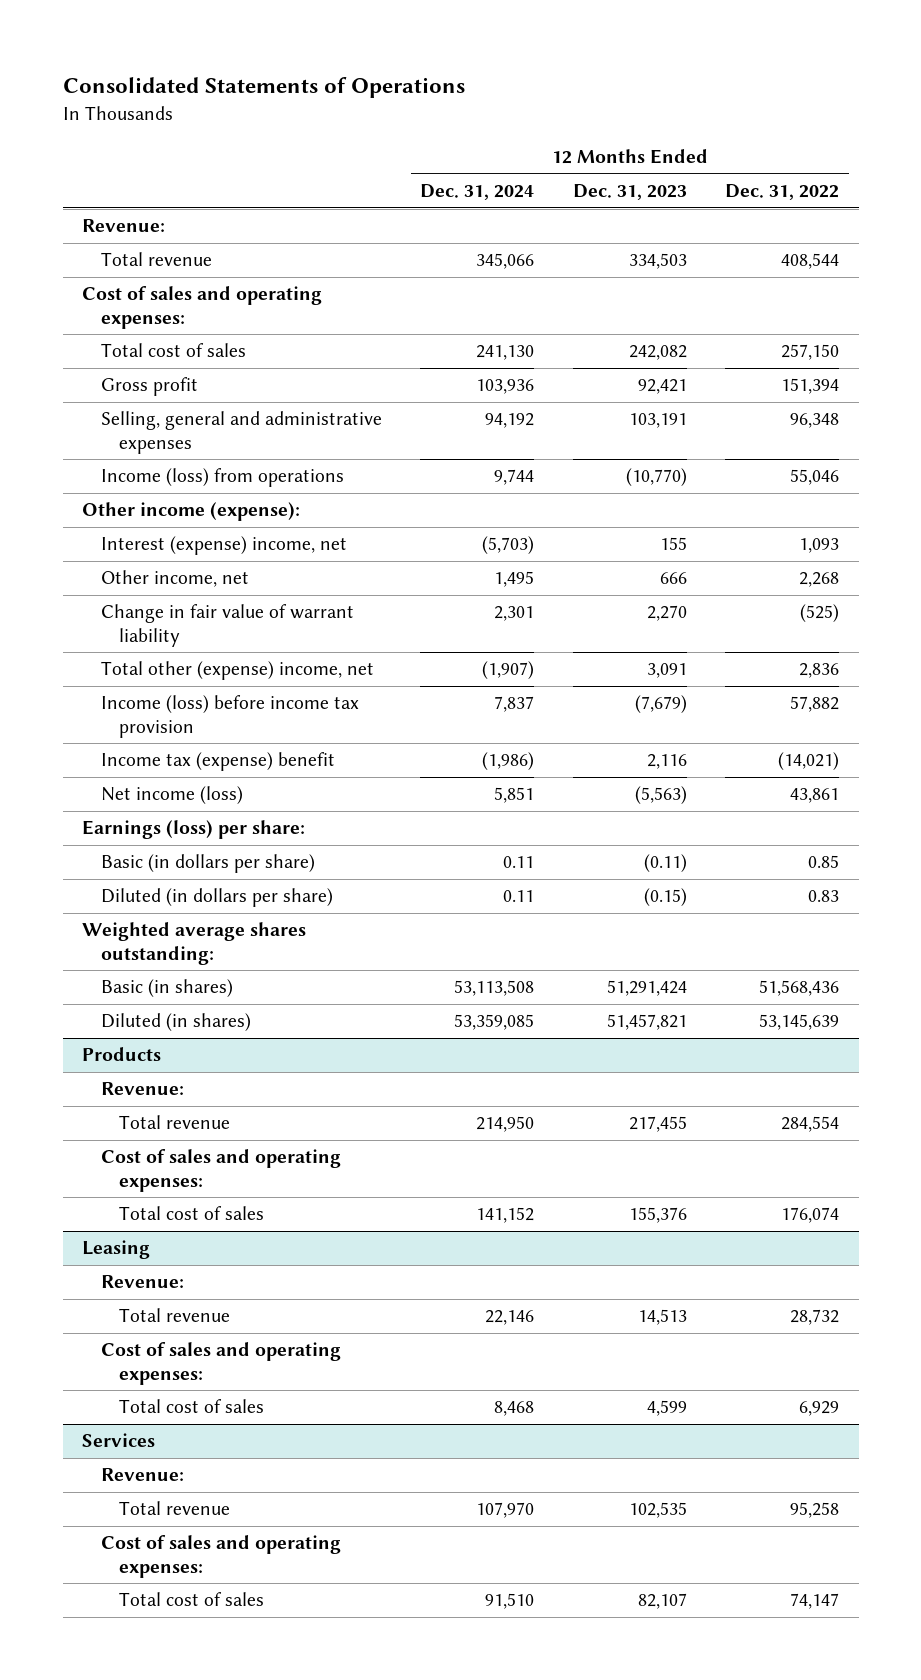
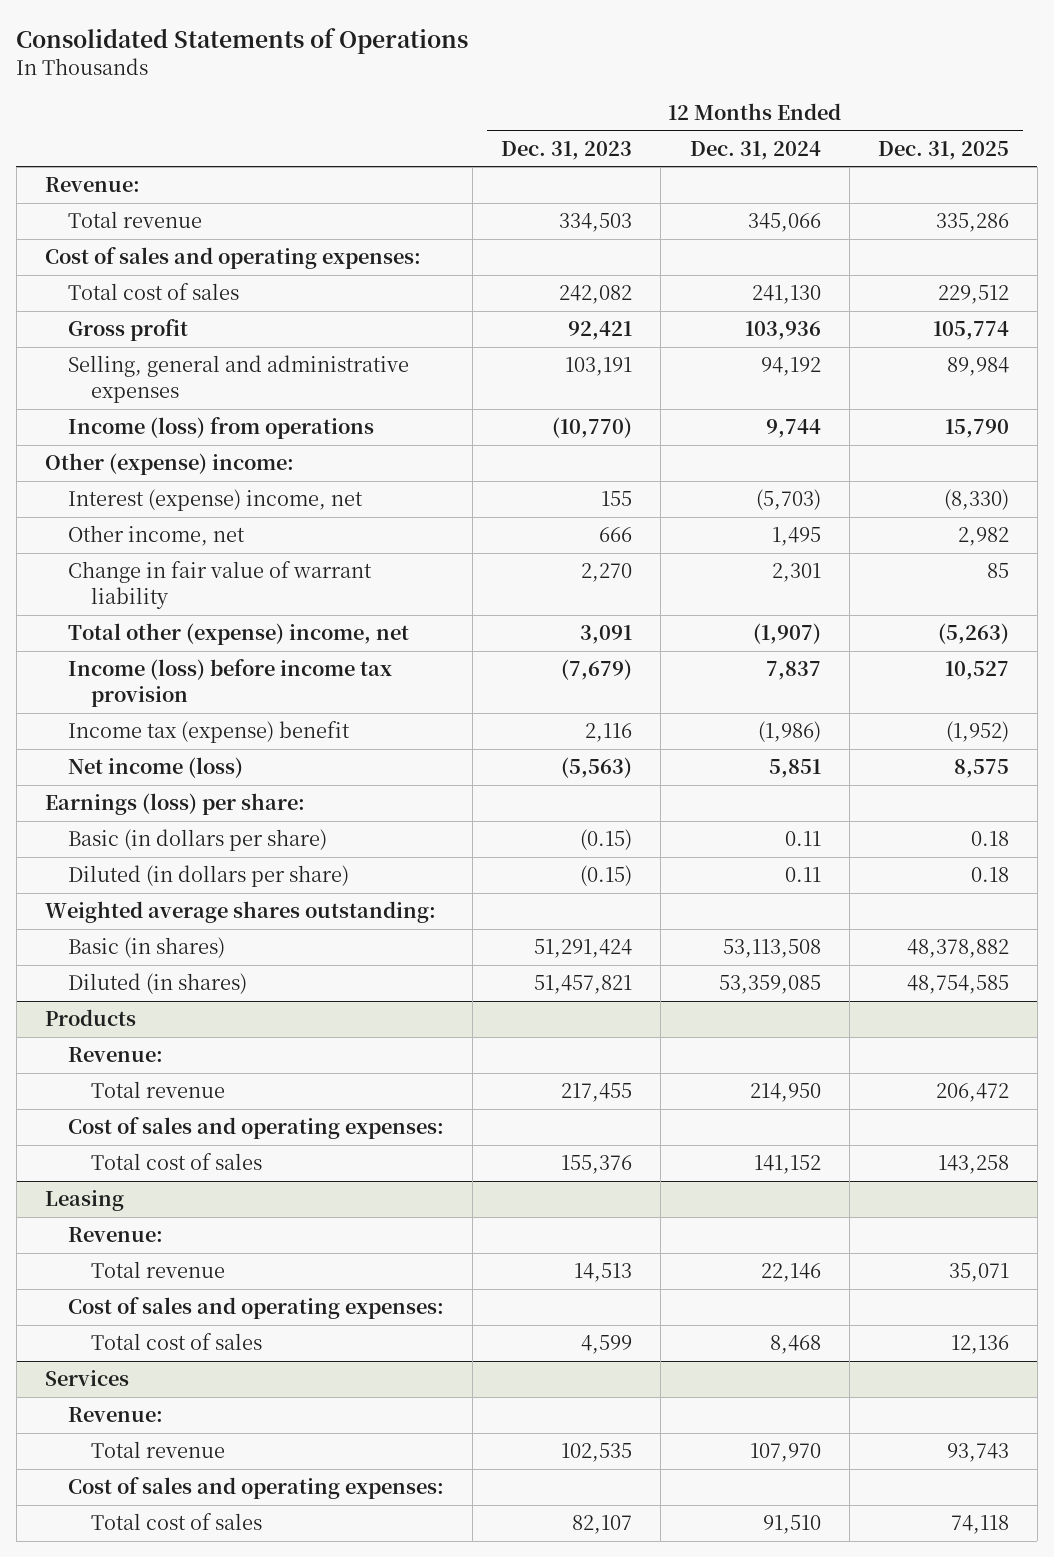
- | 12 Months Ended Dec. 31, 2024 | 12 Months Ended Dec. 31, 2023 | 12 Months Ended Dec. 31, 2022
+ | 12 Months Ended Dec. 31, 2023 | 12 Months Ended Dec. 31, 2024 | 12 Months Ended Dec. 31, 2025
- Other income (expense):
+ Other (expense) income:
- Basic (in dollars per share) | 0.11 | (0.11) | 0.85
+ Basic (in dollars per share) | (0.15) | 0.11 | 0.18

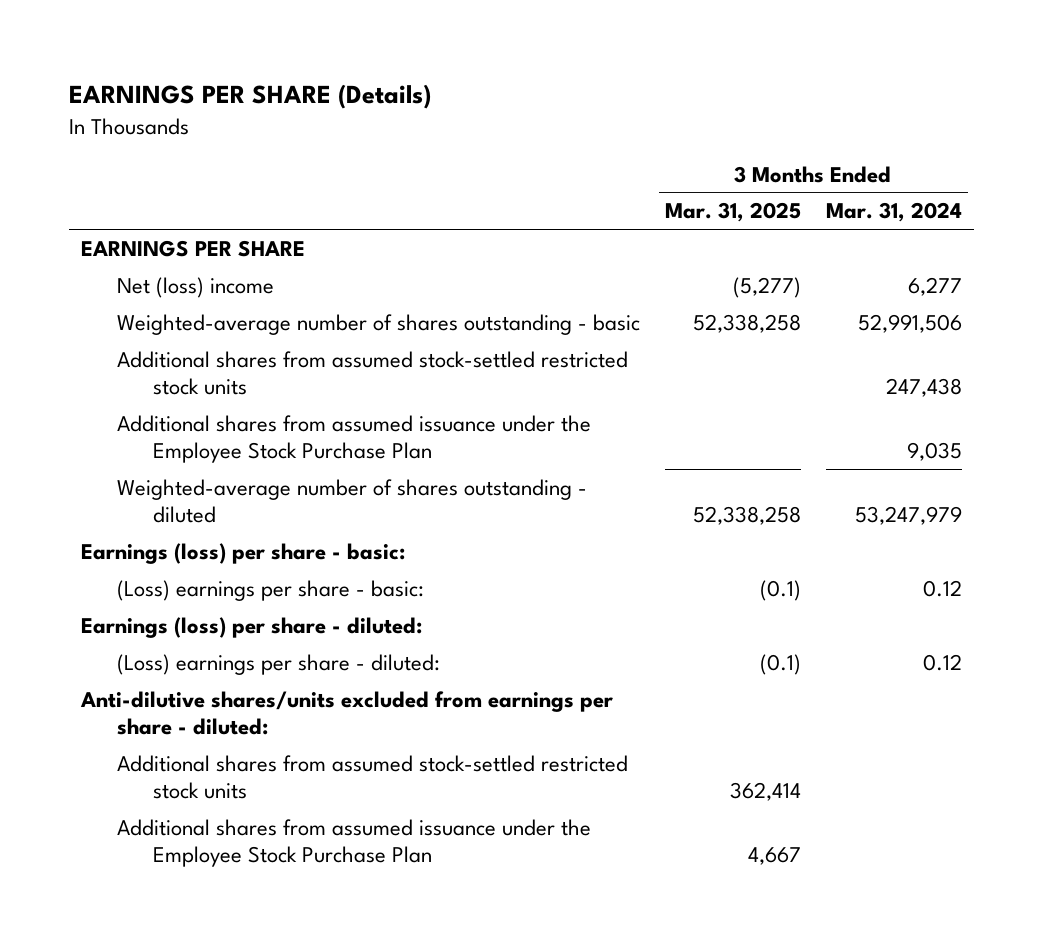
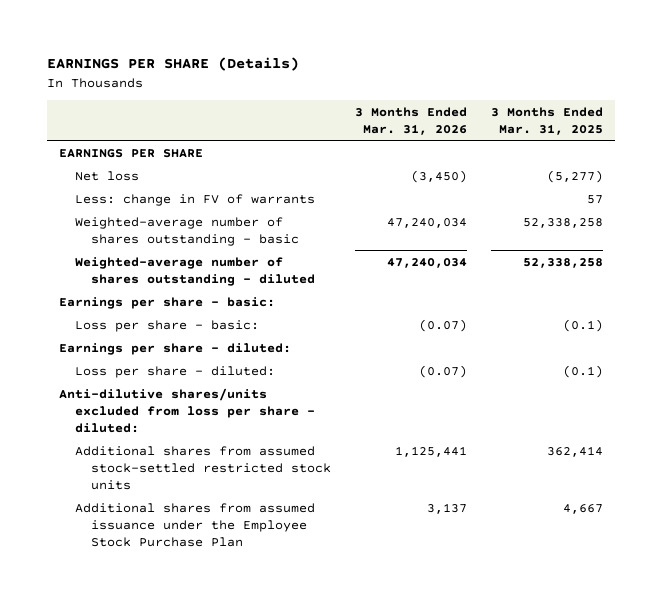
- | 3 Months Ended Mar. 31, 2025 | 3 Months Ended Mar. 31, 2024
+ | 3 Months Ended Mar. 31, 2026 | 3 Months Ended Mar. 31, 2025
- Net (loss) income | (5,277) | 6,277
+ Net loss | (3,450) | (5,277)
+ Less: change in FV of warrants | | 57
- Additional shares from assumed stock-settled restricted stock units | | 247,438
- Additional shares from assumed issuance under the Employee Stock Purchase Plan | | 9,035
- Earnings (loss) per share - basic:
- (Loss) earnings per share - basic: | (0.1) | 0.12
- Earnings (loss) per share - diluted:
- (Loss) earnings per share - diluted: | (0.1) | 0.12
- Anti-dilutive shares/units excluded from earnings per share - diluted:
+ Earnings per share - basic:
+ Loss per share - basic: | (0.07) | (0.1)
+ Earnings per share - diluted:
+ Loss per share - diluted: | (0.07) | (0.1)
+ Anti-dilutive shares/units excluded from loss per share - diluted:

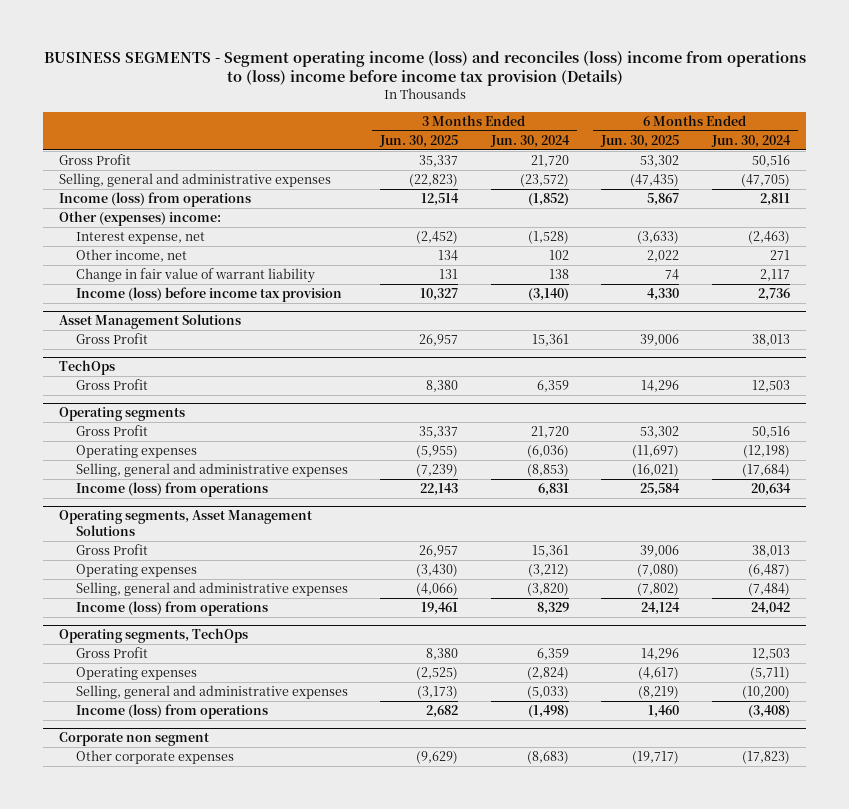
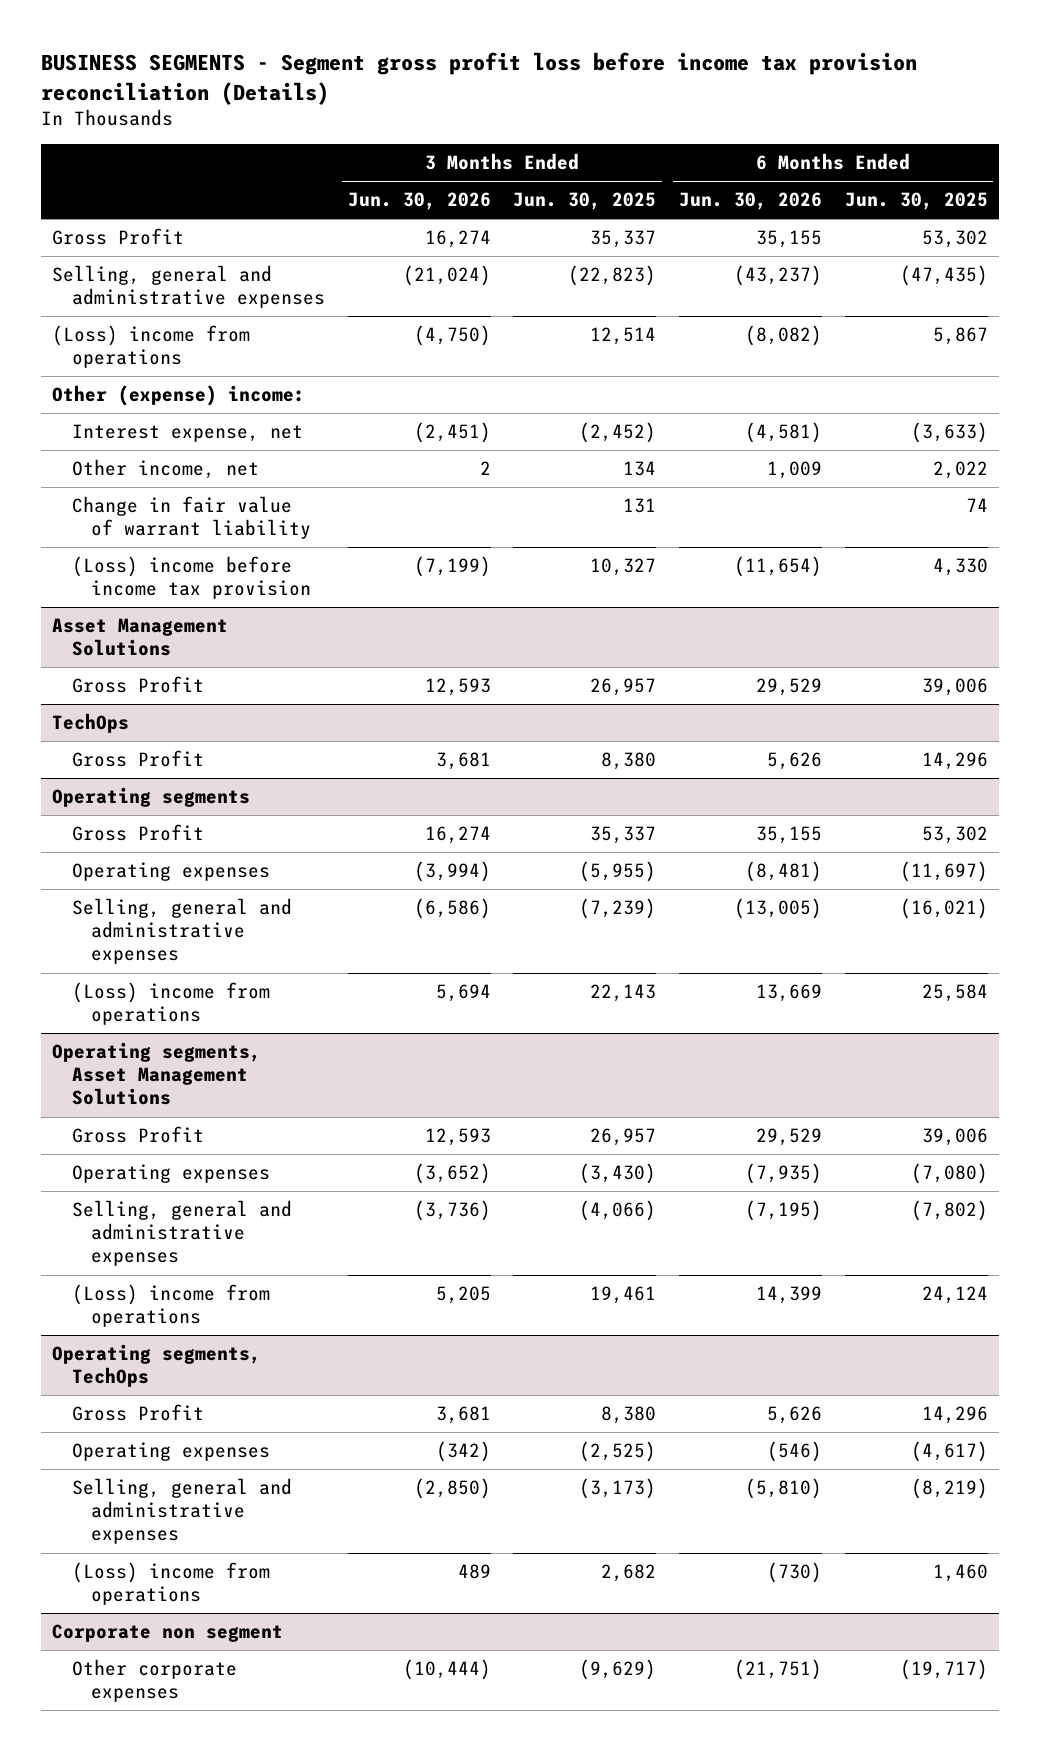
- BUSINESS SEGMENTS - Segment operating income (loss) and reconciles (loss) income from operations to (loss) income before income tax provision (Details)
+ BUSINESS SEGMENTS - Segment gross profit loss before income tax provision reconciliation (Details)
- | 3 Months Ended Jun. 30, 2025 | 3 Months Ended Jun. 30, 2024 | 6 Months Ended Jun. 30, 2025 | 6 Months Ended Jun. 30, 2024
+ | 3 Months Ended Jun. 30, 2026 | 3 Months Ended Jun. 30, 2025 | 6 Months Ended Jun. 30, 2026 | 6 Months Ended Jun. 30, 2025
- Income (loss) from operations | 12,514 | (1,852) | 5,867 | 2,811
- Other (expenses) income:
+ (Loss) income from operations | (4,750) | 12,514 | (8,082) | 5,867
+ Other (expense) income:
- Income (loss) before income tax provision | 10,327 | (3,140) | 4,330 | 2,736
+ (Loss) income before income tax provision | (7,199) | 10,327 | (11,654) | 4,330
@ Operating segments
- Income (loss) from operations | 22,143 | 6,831 | 25,584 | 20,634
+ (Loss) income from operations | 5,694 | 22,143 | 13,669 | 25,584
@ Operating segments, Asset Management Solutions
- Income (loss) from operations | 19,461 | 8,329 | 24,124 | 24,042
+ (Loss) income from operations | 5,205 | 19,461 | 14,399 | 24,124
@ Operating segments, TechOps
- Income (loss) from operations | 2,682 | (1,498) | 1,460 | (3,408)
+ (Loss) income from operations | 489 | 2,682 | (730) | 1,460

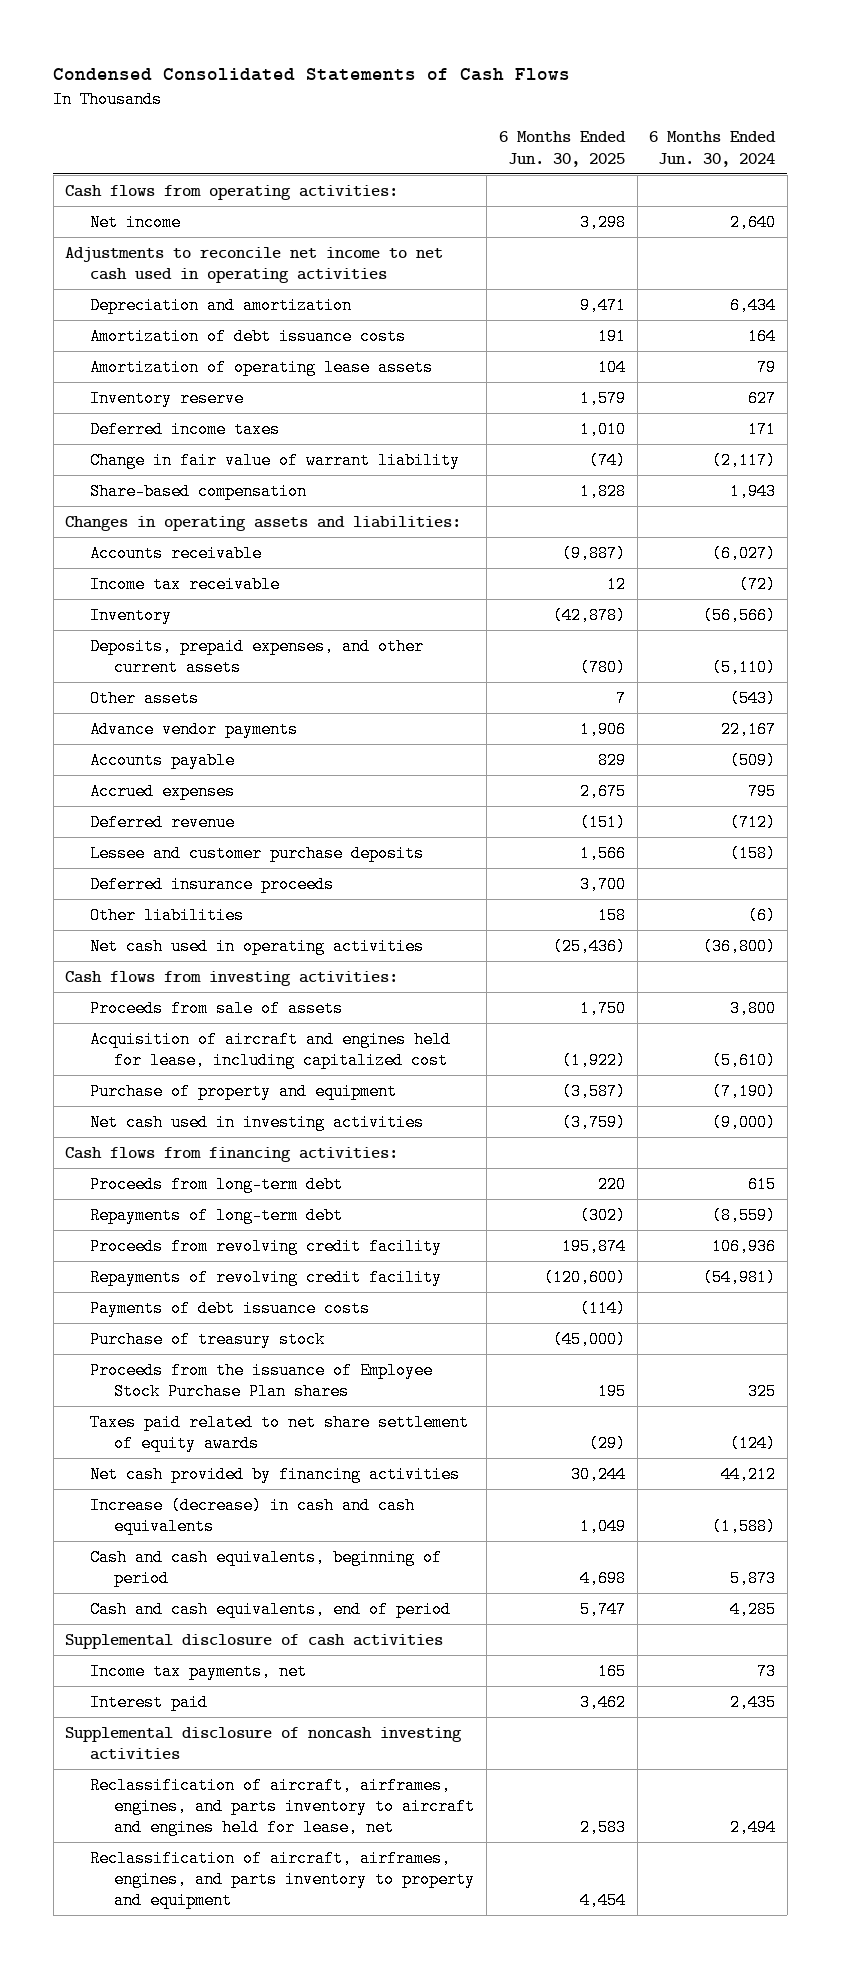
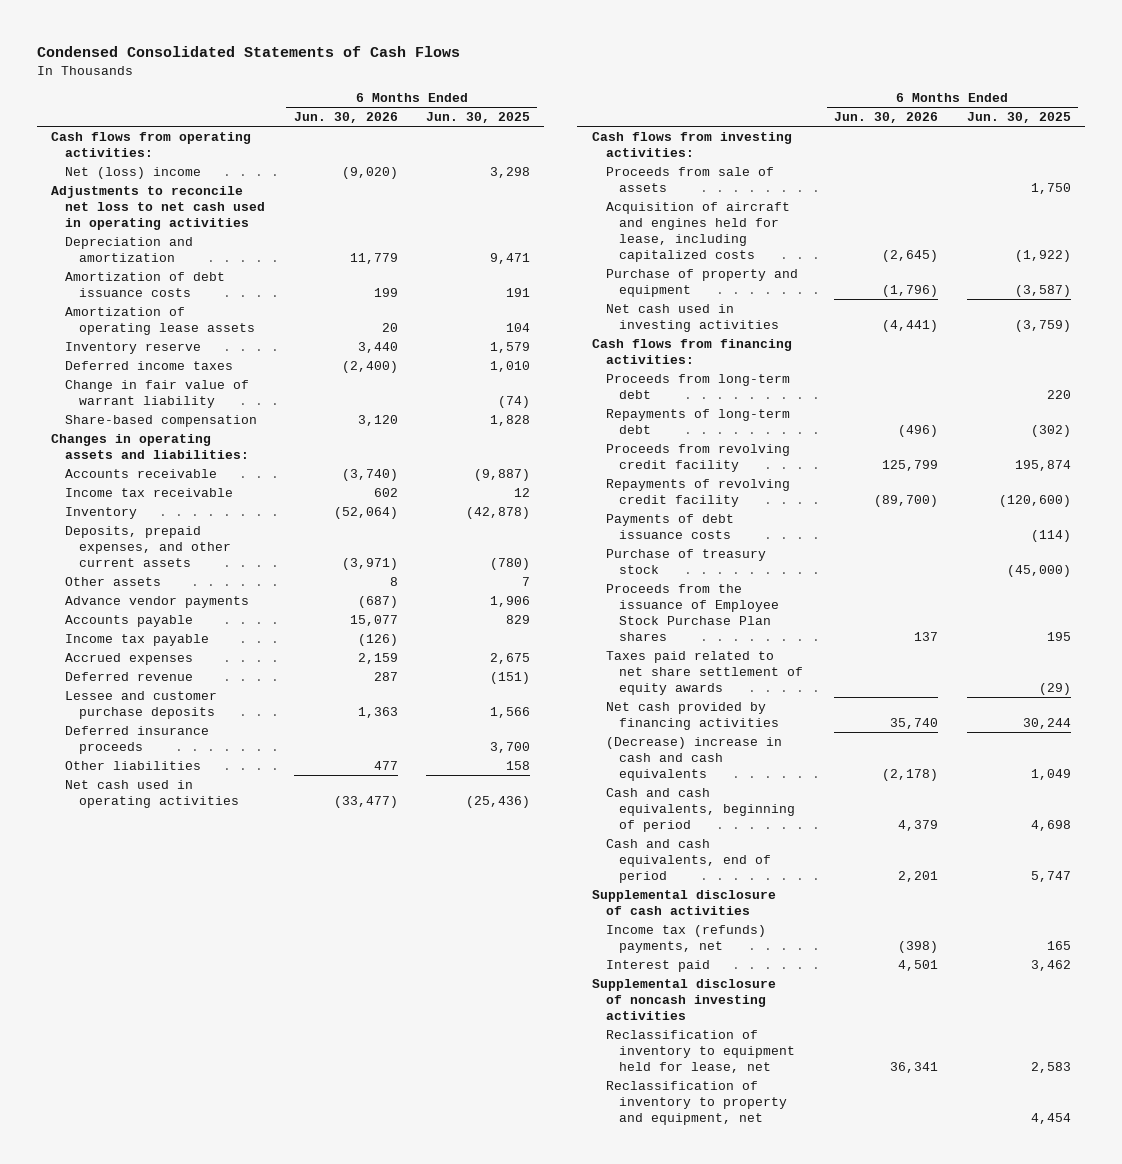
- | 6 Months Ended Jun. 30, 2025 | 6 Months Ended Jun. 30, 2024
+ | 6 Months Ended Jun. 30, 2026 | 6 Months Ended Jun. 30, 2025
- Net income | 3,298 | 2,640
- Adjustments to reconcile net income to net cash used in operating activities
+ Net (loss) income | (9,020) | 3,298
+ Adjustments to reconcile net loss to net cash used in operating activities
+ Income tax payable | (126) |
- Acquisition of aircraft and engines held for lease, including capitalized cost | (1,922) | (5,610)
+ Acquisition of aircraft and engines held for lease, including capitalized costs | (2,645) | (1,922)
- Increase (decrease) in cash and cash equivalents | 1,049 | (1,588)
+ (Decrease) increase in cash and cash equivalents | (2,178) | 1,049
- Income tax payments, net | 165 | 73
+ Income tax (refunds) payments, net | (398) | 165
- Reclassification of aircraft, airframes, engines, and parts inventory to aircraft and engines held for lease, net | 2,583 | 2,494
- Reclassification of aircraft, airframes, engines, and parts inventory to property and equipment | 4,454 |
+ Reclassification of inventory to equipment held for lease, net | 36,341 | 2,583
+ Reclassification of inventory to property and equipment, net | | 4,454

